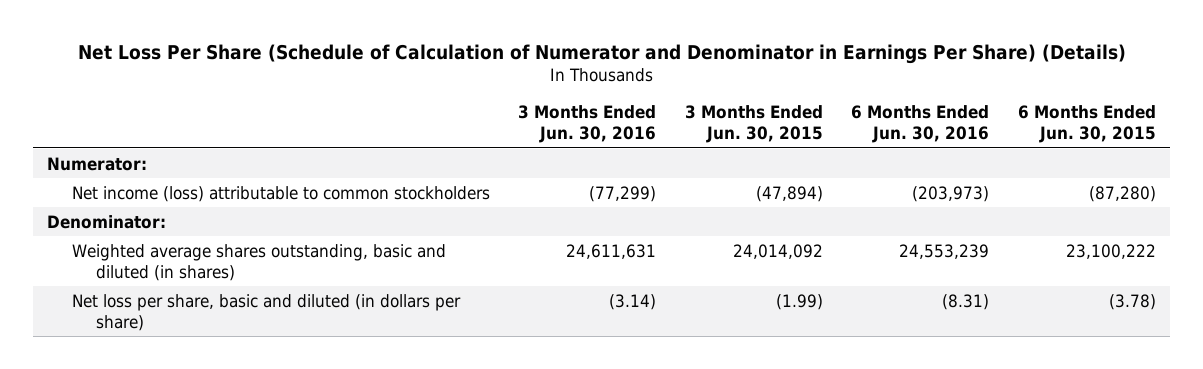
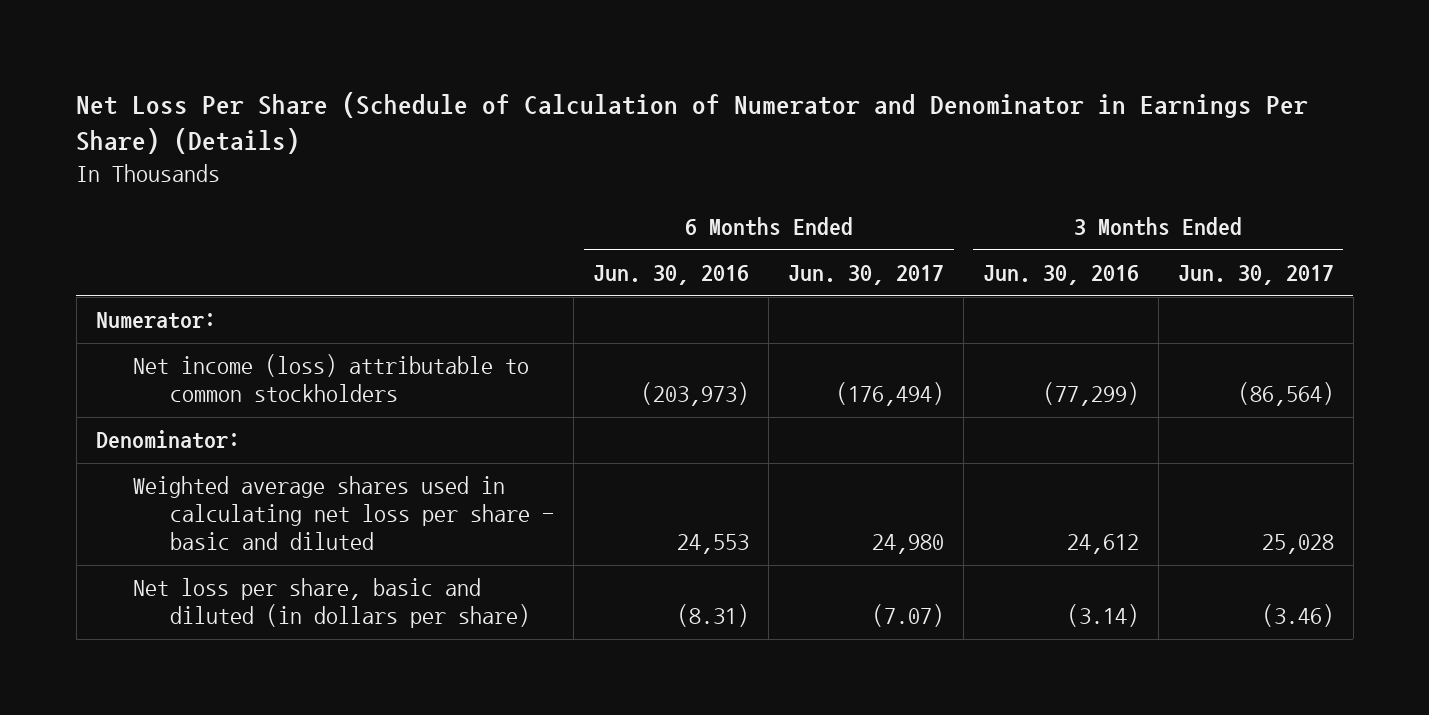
- | 3 Months Ended Jun. 30, 2016 | 3 Months Ended Jun. 30, 2015 | 6 Months Ended Jun. 30, 2016 | 6 Months Ended Jun. 30, 2015
+ | 6 Months Ended Jun. 30, 2016 | 6 Months Ended Jun. 30, 2017 | 3 Months Ended Jun. 30, 2016 | 3 Months Ended Jun. 30, 2017
- Weighted average shares outstanding, basic and diluted (in shares) | 24,611,631 | 24,014,092 | 24,553,239 | 23,100,222
+ Weighted average shares used in calculating net loss per share - basic and diluted | 24,553 | 24,980 | 24,612 | 25,028

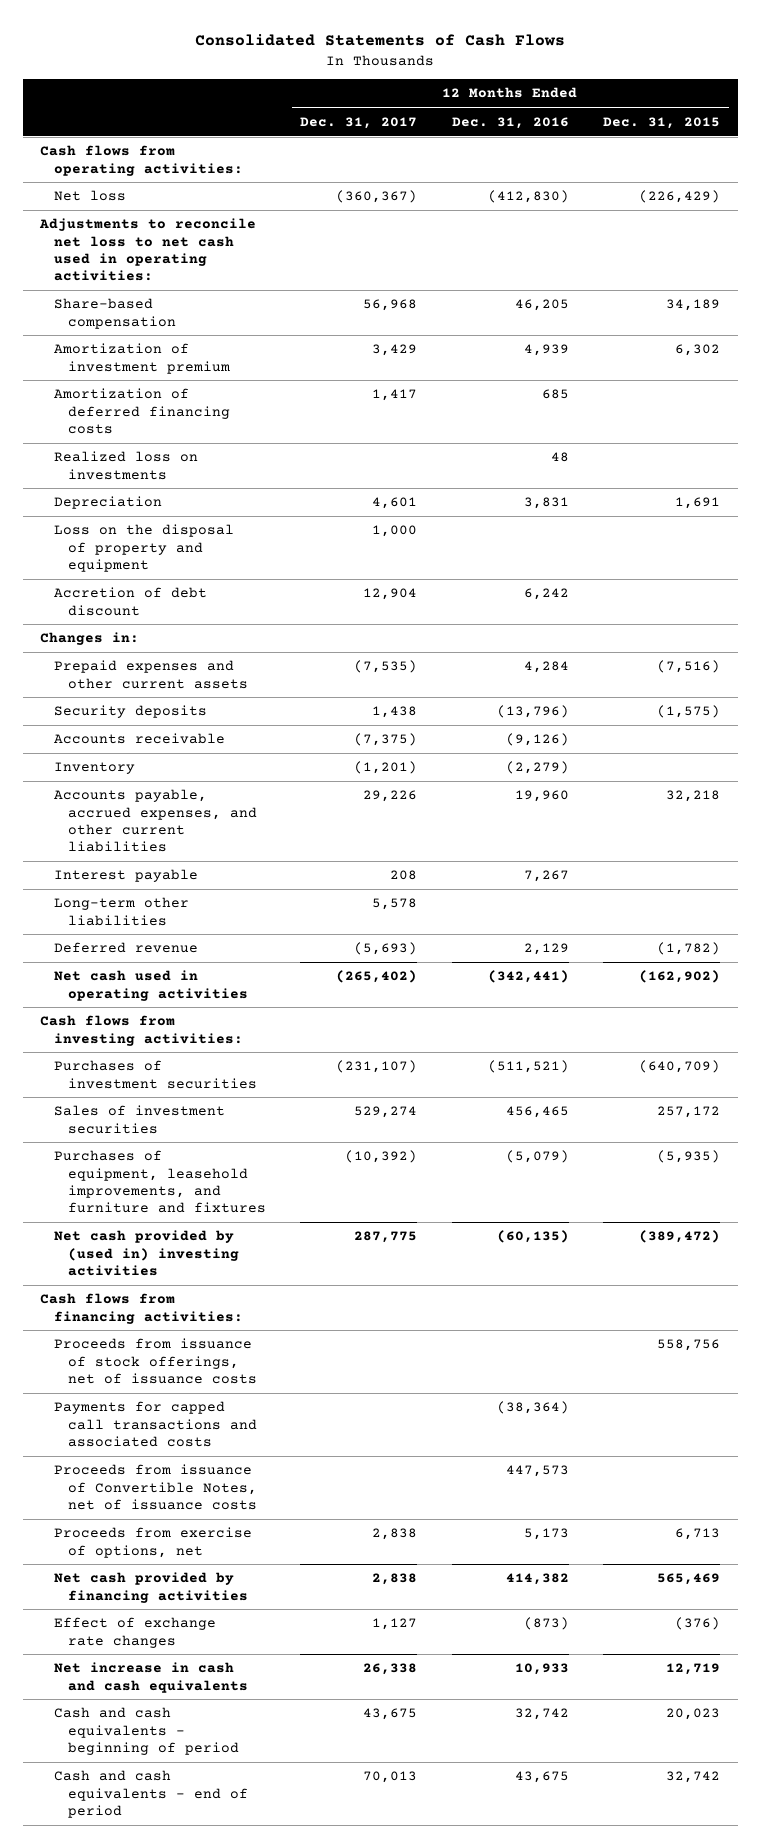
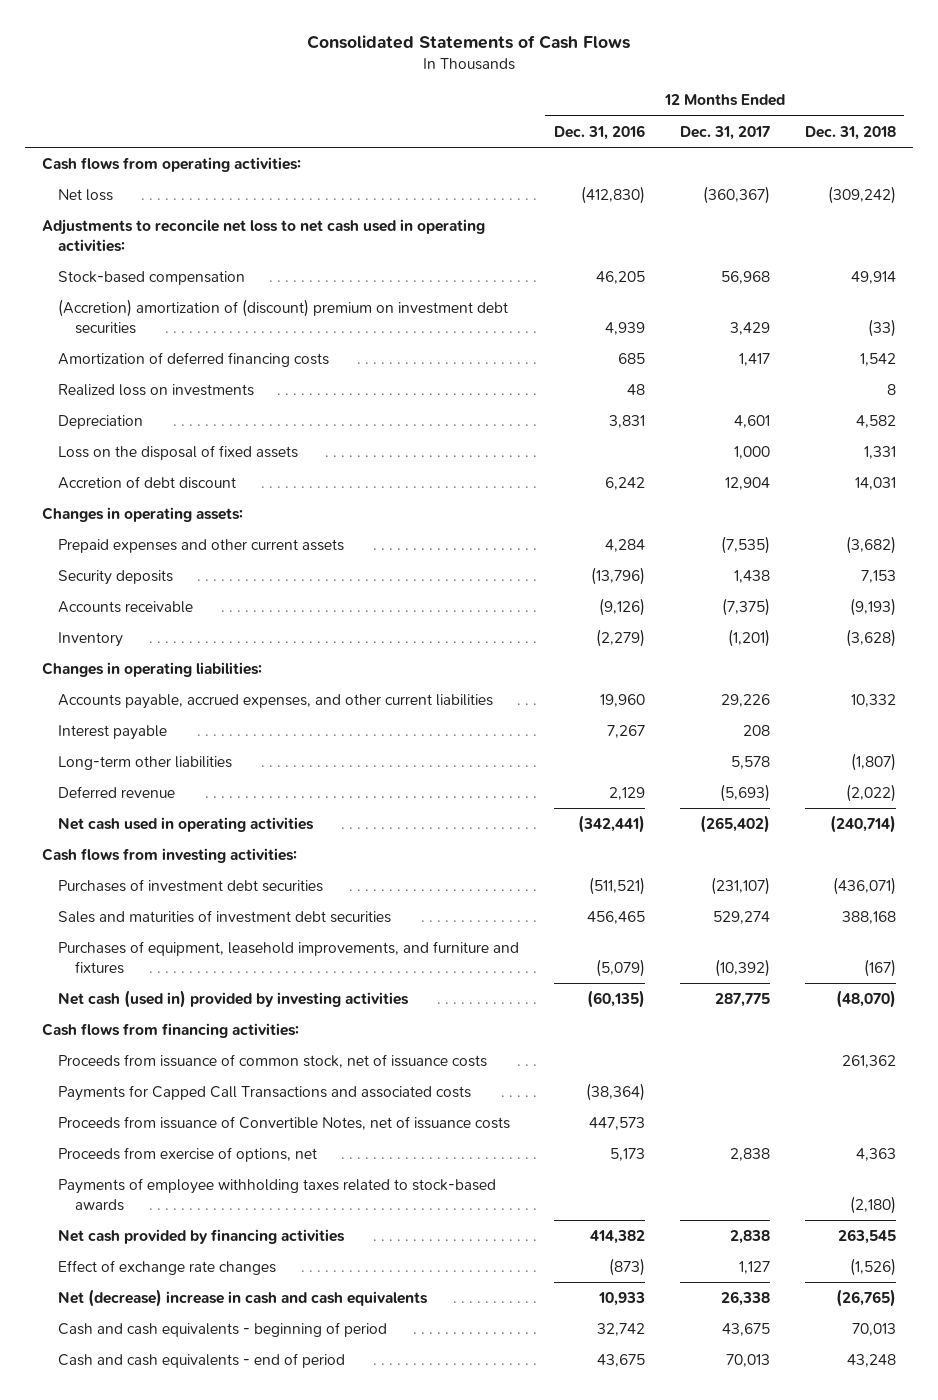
- | 12 Months Ended Dec. 31, 2017 | 12 Months Ended Dec. 31, 2016 | 12 Months Ended Dec. 31, 2015
+ | 12 Months Ended Dec. 31, 2016 | 12 Months Ended Dec. 31, 2017 | 12 Months Ended Dec. 31, 2018
- Share-based compensation | 56,968 | 46,205 | 34,189
- Amortization of investment premium | 3,429 | 4,939 | 6,302
+ Stock-based compensation | 46,205 | 56,968 | 49,914
+ (Accretion) amortization of (discount) premium on investment debt securities | 4,939 | 3,429 | (33)
- Loss on the disposal of property and equipment | 1,000 | |
+ Loss on the disposal of fixed assets | | 1,000 | 1,331
- Changes in:
+ Changes in operating assets:
+ Changes in operating liabilities:
- Purchases of investment securities | (231,107) | (511,521) | (640,709)
- Sales of investment securities | 529,274 | 456,465 | 257,172
+ Purchases of investment debt securities | (511,521) | (231,107) | (436,071)
+ Sales and maturities of investment debt securities | 456,465 | 529,274 | 388,168
- Net cash provided by (used in) investing activities | 287,775 | (60,135) | (389,472)
+ Net cash (used in) provided by investing activities | (60,135) | 287,775 | (48,070)
- Proceeds from issuance of stock offerings, net of issuance costs | | | 558,756
- Payments for capped call transactions and associated costs | | (38,364) |
+ Proceeds from issuance of common stock, net of issuance costs | | | 261,362
+ Payments for Capped Call Transactions and associated costs | (38,364) | |
+ Payments of employee withholding taxes related to stock-based awards | | | (2,180)
- Net increase in cash and cash equivalents | 26,338 | 10,933 | 12,719
+ Net (decrease) increase in cash and cash equivalents | 10,933 | 26,338 | (26,765)

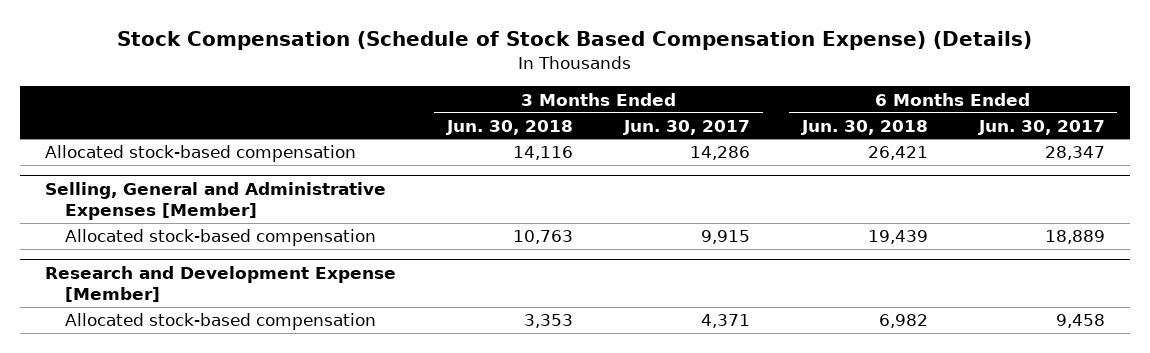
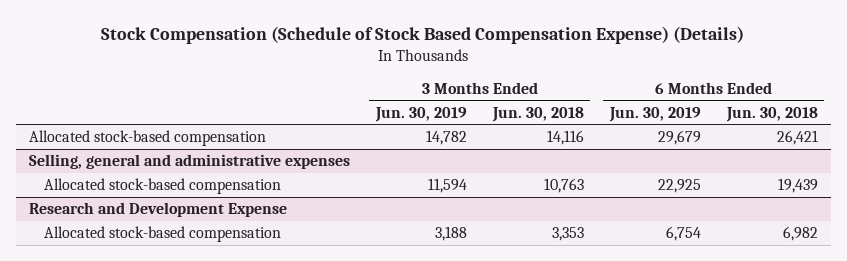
- | 3 Months Ended Jun. 30, 2018 | 3 Months Ended Jun. 30, 2017 | 6 Months Ended Jun. 30, 2018 | 6 Months Ended Jun. 30, 2017
+ | 3 Months Ended Jun. 30, 2019 | 3 Months Ended Jun. 30, 2018 | 6 Months Ended Jun. 30, 2019 | 6 Months Ended Jun. 30, 2018
- Selling, General and Administrative Expenses [Member]
+ Selling, general and administrative expenses
- Research and Development Expense [Member]
+ Research and Development Expense

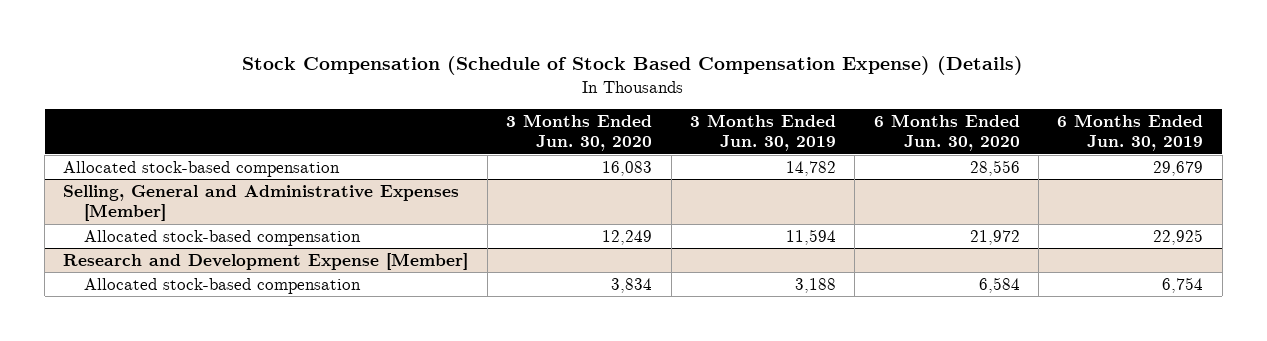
- | 3 Months Ended Jun. 30, 2019 | 3 Months Ended Jun. 30, 2018 | 6 Months Ended Jun. 30, 2019 | 6 Months Ended Jun. 30, 2018
+ | 3 Months Ended Jun. 30, 2020 | 3 Months Ended Jun. 30, 2019 | 6 Months Ended Jun. 30, 2020 | 6 Months Ended Jun. 30, 2019
- Selling, general and administrative expenses
+ Selling, General and Administrative Expenses [Member]
- Research and Development Expense
+ Research and Development Expense [Member]

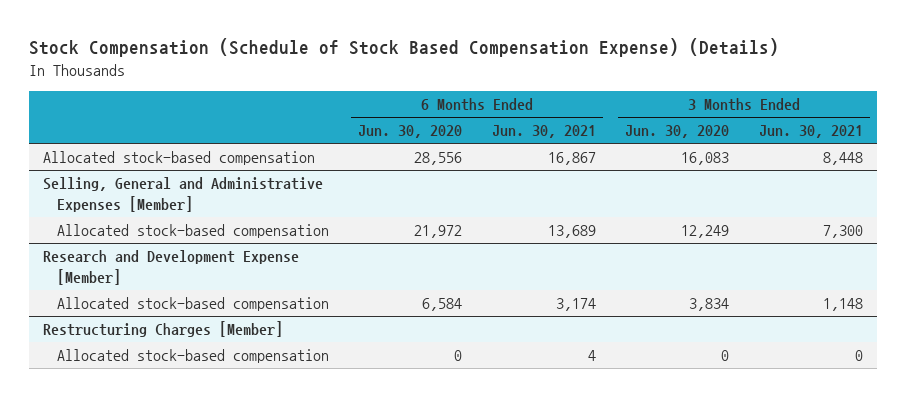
- | 3 Months Ended Jun. 30, 2020 | 3 Months Ended Jun. 30, 2019 | 6 Months Ended Jun. 30, 2020 | 6 Months Ended Jun. 30, 2019
+ | 6 Months Ended Jun. 30, 2020 | 6 Months Ended Jun. 30, 2021 | 3 Months Ended Jun. 30, 2020 | 3 Months Ended Jun. 30, 2021
+ Restructuring Charges [Member]
+ Allocated stock-based compensation | 0 | 4 | 0 | 0

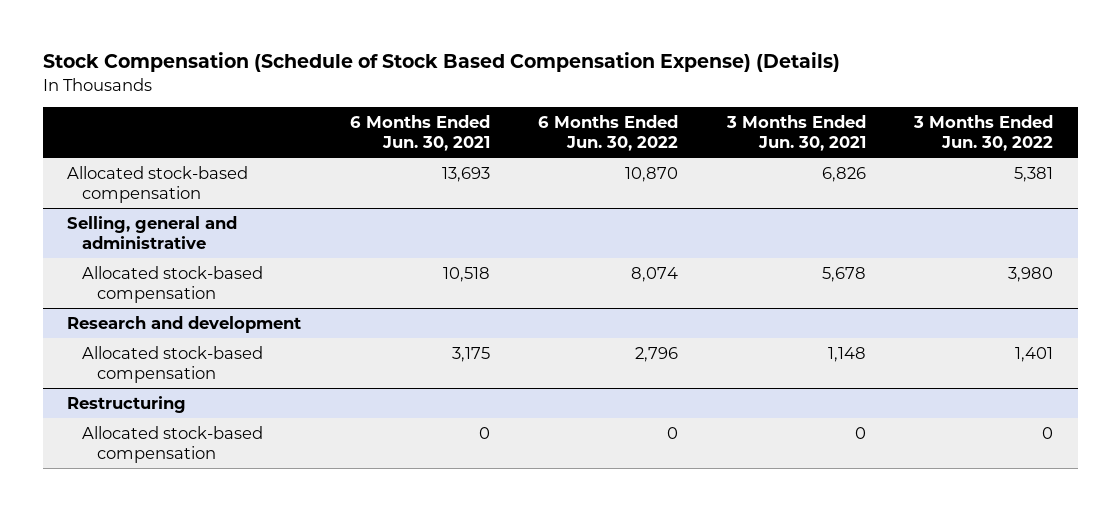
- | 6 Months Ended Jun. 30, 2020 | 6 Months Ended Jun. 30, 2021 | 3 Months Ended Jun. 30, 2020 | 3 Months Ended Jun. 30, 2021
+ | 6 Months Ended Jun. 30, 2021 | 6 Months Ended Jun. 30, 2022 | 3 Months Ended Jun. 30, 2021 | 3 Months Ended Jun. 30, 2022
- Allocated stock-based compensation | 28,556 | 16,867 | 16,083 | 8,448
- Selling, General and Administrative Expenses [Member]
- Allocated stock-based compensation | 21,972 | 13,689 | 12,249 | 7,300
- Research and Development Expense [Member]
- Allocated stock-based compensation | 6,584 | 3,174 | 3,834 | 1,148
- Restructuring Charges [Member]
- Allocated stock-based compensation | 0 | 4 | 0 | 0
+ Allocated stock-based compensation | 13,693 | 10,870 | 6,826 | 5,381
+ Selling, general and administrative
+ Allocated stock-based compensation | 10,518 | 8,074 | 5,678 | 3,980
+ Research and development
+ Allocated stock-based compensation | 3,175 | 2,796 | 1,148 | 1,401
+ Restructuring
+ Allocated stock-based compensation | 0 | 0 | 0 | 0

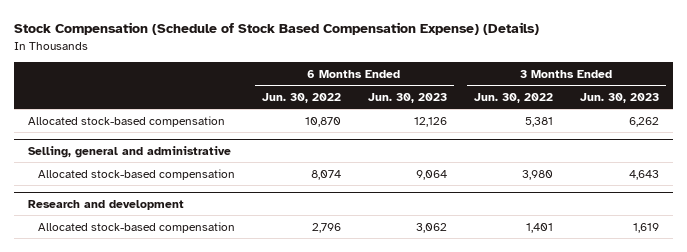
- | 6 Months Ended Jun. 30, 2021 | 6 Months Ended Jun. 30, 2022 | 3 Months Ended Jun. 30, 2021 | 3 Months Ended Jun. 30, 2022
+ | 6 Months Ended Jun. 30, 2022 | 6 Months Ended Jun. 30, 2023 | 3 Months Ended Jun. 30, 2022 | 3 Months Ended Jun. 30, 2023
- Restructuring
- Allocated stock-based compensation | 0 | 0 | 0 | 0

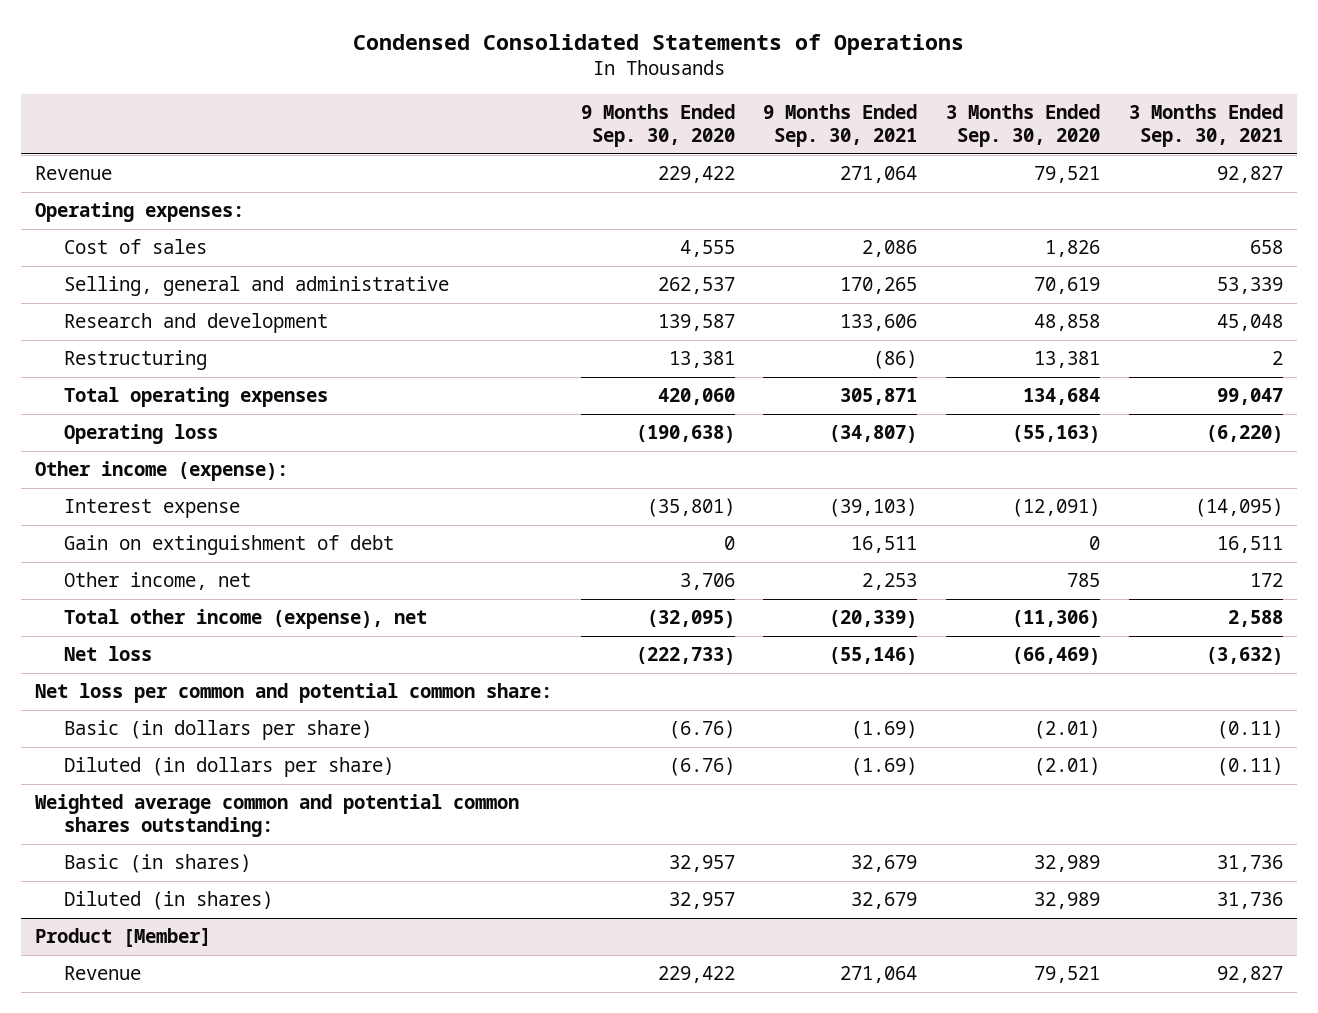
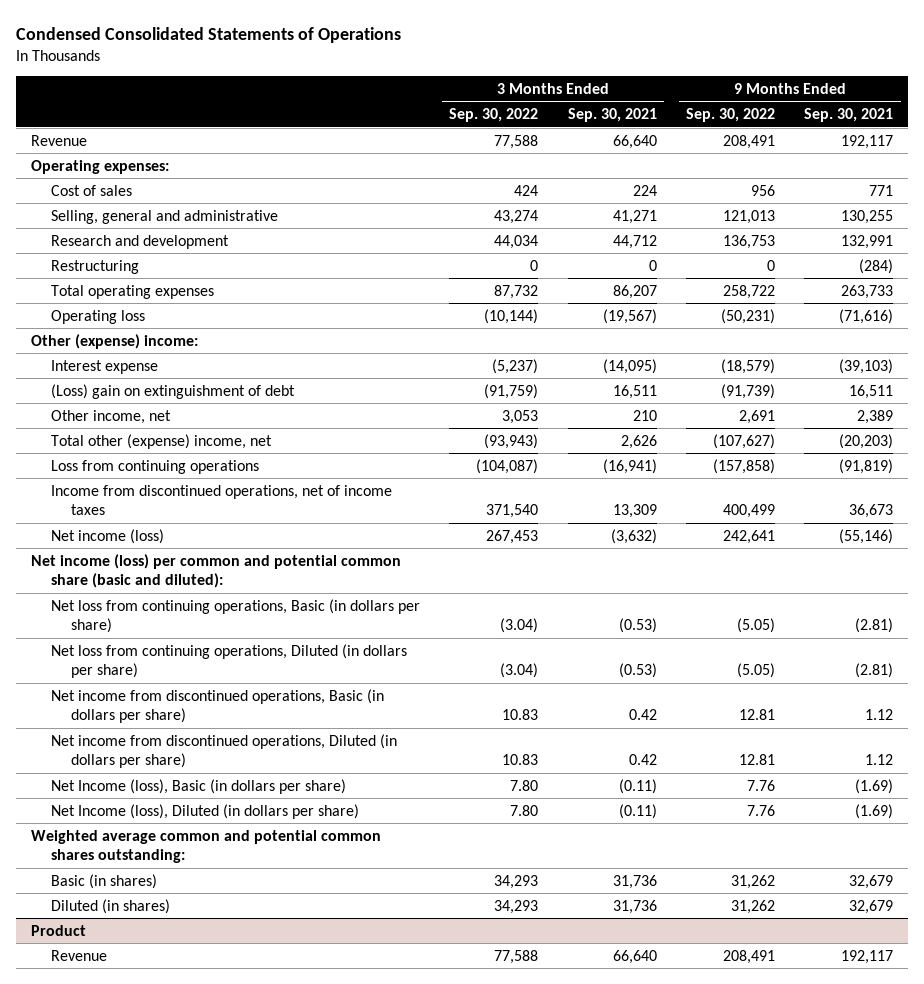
- | 9 Months Ended Sep. 30, 2020 | 9 Months Ended Sep. 30, 2021 | 3 Months Ended Sep. 30, 2020 | 3 Months Ended Sep. 30, 2021
+ | 3 Months Ended Sep. 30, 2022 | 3 Months Ended Sep. 30, 2021 | 9 Months Ended Sep. 30, 2022 | 9 Months Ended Sep. 30, 2021
- Revenue | 229,422 | 271,064 | 79,521 | 92,827
+ Revenue | 77,588 | 66,640 | 208,491 | 192,117
- Cost of sales | 4,555 | 2,086 | 1,826 | 658
- Selling, general and administrative | 262,537 | 170,265 | 70,619 | 53,339
- Research and development | 139,587 | 133,606 | 48,858 | 45,048
- Restructuring | 13,381 | (86) | 13,381 | 2
- Total operating expenses | 420,060 | 305,871 | 134,684 | 99,047
- Operating loss | (190,638) | (34,807) | (55,163) | (6,220)
- Other income (expense):
+ Cost of sales | 424 | 224 | 956 | 771
+ Selling, general and administrative | 43,274 | 41,271 | 121,013 | 130,255
+ Research and development | 44,034 | 44,712 | 136,753 | 132,991
+ Restructuring | 0 | 0 | 0 | (284)
+ Total operating expenses | 87,732 | 86,207 | 258,722 | 263,733
+ Operating loss | (10,144) | (19,567) | (50,231) | (71,616)
+ Other (expense) income:
- Gain on extinguishment of debt | 0 | 16,511 | 0 | 16,511
- Other income, net | 3,706 | 2,253 | 785 | 172
- Total other income (expense), net | (32,095) | (20,339) | (11,306) | 2,588
- Net loss | (222,733) | (55,146) | (66,469) | (3,632)
- Net loss per common and potential common share:
- Basic (in dollars per share) | (6.76) | (1.69) | (2.01) | (0.11)
- Diluted (in dollars per share) | (6.76) | (1.69) | (2.01) | (0.11)
+ (Loss) gain on extinguishment of debt | (91,759) | 16,511 | (91,739) | 16,511
+ Other income, net | 3,053 | 210 | 2,691 | 2,389
+ Total other (expense) income, net | (93,943) | 2,626 | (107,627) | (20,203)
+ Loss from continuing operations | (104,087) | (16,941) | (157,858) | (91,819)
+ Income from discontinued operations, net of income taxes | 371,540 | 13,309 | 400,499 | 36,673
+ Net income (loss) | 267,453 | (3,632) | 242,641 | (55,146)
+ Net income (loss) per common and potential common share (basic and diluted):
+ Net loss from continuing operations, Basic (in dollars per share) | (3.04) | (0.53) | (5.05) | (2.81)
+ Net loss from continuing operations, Diluted (in dollars per share) | (3.04) | (0.53) | (5.05) | (2.81)
+ Net income from discontinued operations, Basic (in dollars per share) | 10.83 | 0.42 | 12.81 | 1.12
+ Net income from discontinued operations, Diluted (in dollars per share) | 10.83 | 0.42 | 12.81 | 1.12
+ Net Income (loss), Basic (in dollars per share) | 7.80 | (0.11) | 7.76 | (1.69)
+ Net Income (loss), Diluted (in dollars per share) | 7.80 | (0.11) | 7.76 | (1.69)
- Product [Member]
- Revenue | 229,422 | 271,064 | 79,521 | 92,827
+ Product
+ Revenue | 77,588 | 66,640 | 208,491 | 192,117

